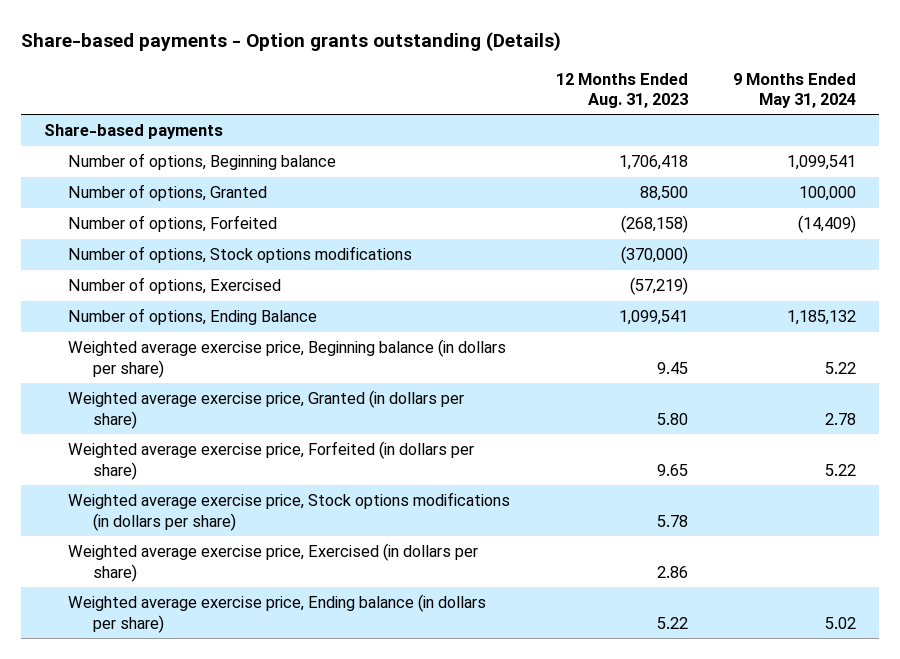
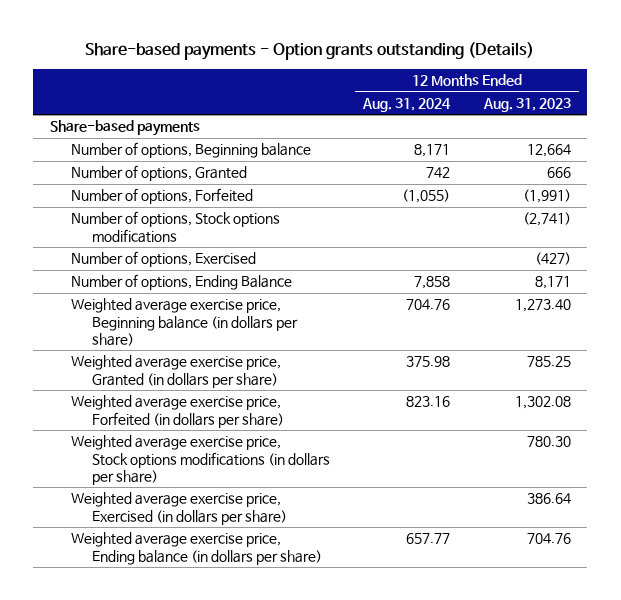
- | 12 Months Ended Aug. 31, 2023 | 9 Months Ended May 31, 2024
+ | 12 Months Ended Aug. 31, 2024 | 12 Months Ended Aug. 31, 2023
- Number of options, Beginning balance | 1,706,418 | 1,099,541
- Number of options, Granted | 88,500 | 100,000
- Number of options, Forfeited | (268,158) | (14,409)
- Number of options, Stock options modifications | (370,000) |
- Number of options, Exercised | (57,219) |
- Number of options, Ending Balance | 1,099,541 | 1,185,132
- Weighted average exercise price, Beginning balance (in dollars per share) | 9.45 | 5.22
- Weighted average exercise price, Granted (in dollars per share) | 5.80 | 2.78
- Weighted average exercise price, Forfeited (in dollars per share) | 9.65 | 5.22
- Weighted average exercise price, Stock options modifications (in dollars per share) | 5.78 |
- Weighted average exercise price, Exercised (in dollars per share) | 2.86 |
- Weighted average exercise price, Ending balance (in dollars per share) | 5.22 | 5.02
+ Number of options, Beginning balance | 8,171 | 12,664
+ Number of options, Granted | 742 | 666
+ Number of options, Forfeited | (1,055) | (1,991)
+ Number of options, Stock options modifications | | (2,741)
+ Number of options, Exercised | | (427)
+ Number of options, Ending Balance | 7,858 | 8,171
+ Weighted average exercise price, Beginning balance (in dollars per share) | 704.76 | 1,273.40
+ Weighted average exercise price, Granted (in dollars per share) | 375.98 | 785.25
+ Weighted average exercise price, Forfeited (in dollars per share) | 823.16 | 1,302.08
+ Weighted average exercise price, Stock options modifications (in dollars per share) | | 780.30
+ Weighted average exercise price, Exercised (in dollars per share) | | 386.64
+ Weighted average exercise price, Ending balance (in dollars per share) | 657.77 | 704.76

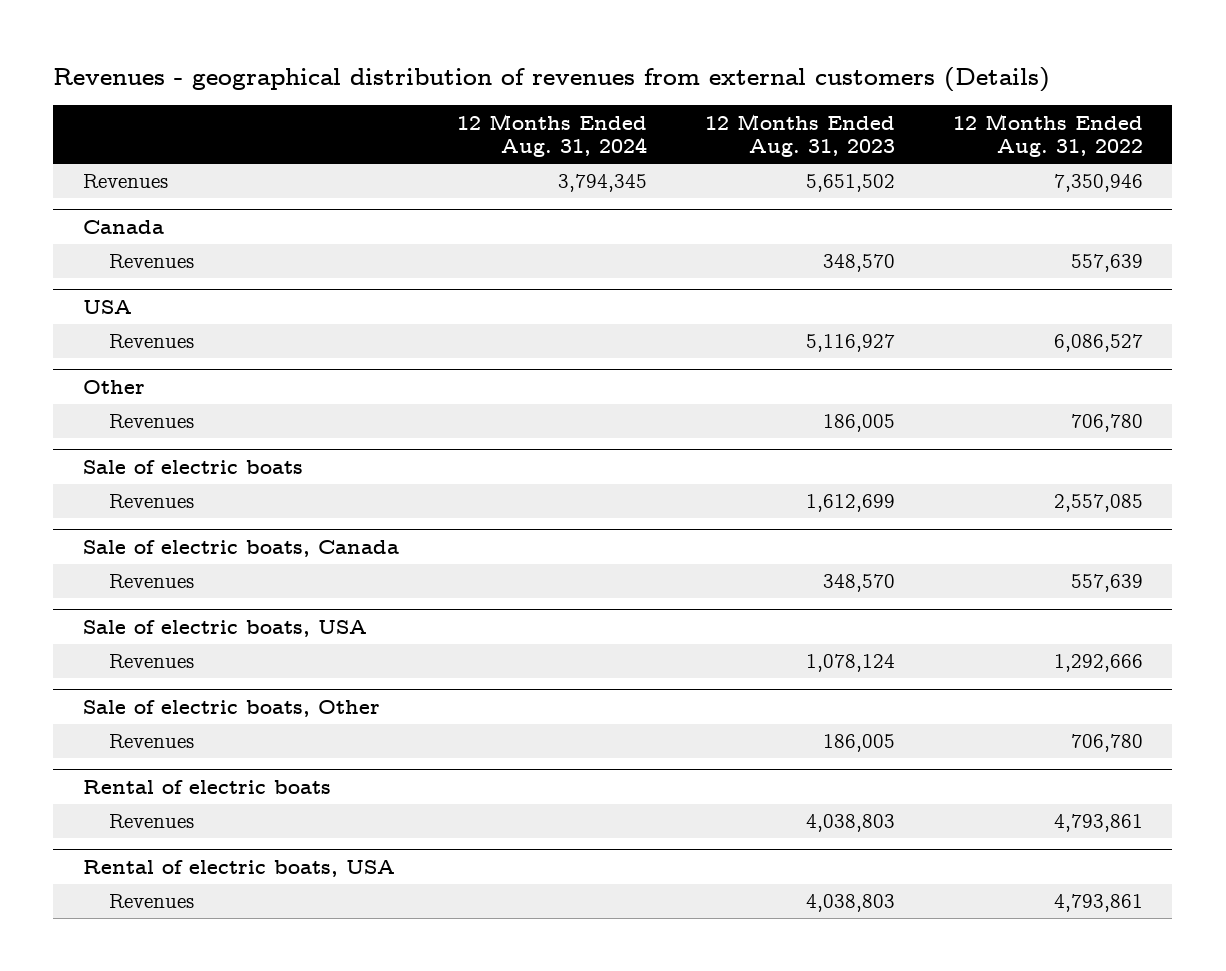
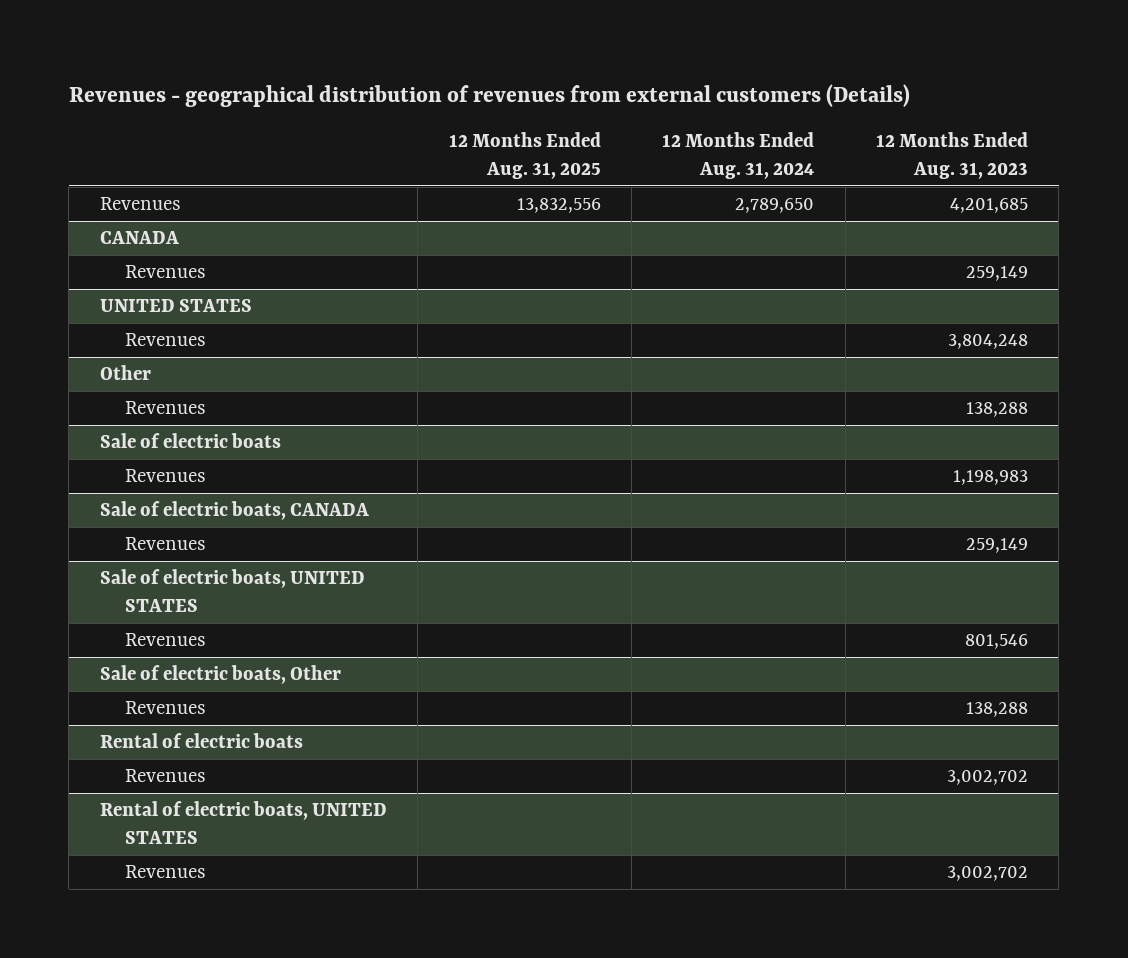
- | 12 Months Ended Aug. 31, 2024 | 12 Months Ended Aug. 31, 2023 | 12 Months Ended Aug. 31, 2022
+ | 12 Months Ended Aug. 31, 2025 | 12 Months Ended Aug. 31, 2024 | 12 Months Ended Aug. 31, 2023
- Revenues | 3,794,345 | 5,651,502 | 7,350,946
- Canada
- Revenues | | 348,570 | 557,639
- USA
- Revenues | | 5,116,927 | 6,086,527
+ Revenues | 13,832,556 | 2,789,650 | 4,201,685
+ CANADA
+ Revenues | | | 259,149
+ UNITED STATES
+ Revenues | | | 3,804,248
@ Other
- Revenues | | 186,005 | 706,780
+ Revenues | | | 138,288
@ Sale of electric boats
- Revenues | | 1,612,699 | 2,557,085
- Sale of electric boats, Canada
- Revenues | | 348,570 | 557,639
- Sale of electric boats, USA
- Revenues | | 1,078,124 | 1,292,666
@ Sale of electric boats
+ Revenues | | | 1,198,983
+ Sale of electric boats, CANADA
+ Revenues | | | 259,149
+ Sale of electric boats, UNITED STATES
+ Revenues | | | 801,546
@ Sale of electric boats, Other
- Revenues | | 186,005 | 706,780
+ Revenues | | | 138,288
@ Rental of electric boats
- Revenues | | 4,038,803 | 4,793,861
- Rental of electric boats, USA
- Revenues | | 4,038,803 | 4,793,861
@ Rental of electric boats
+ Revenues | | | 3,002,702
+ Rental of electric boats, UNITED STATES
+ Revenues | | | 3,002,702

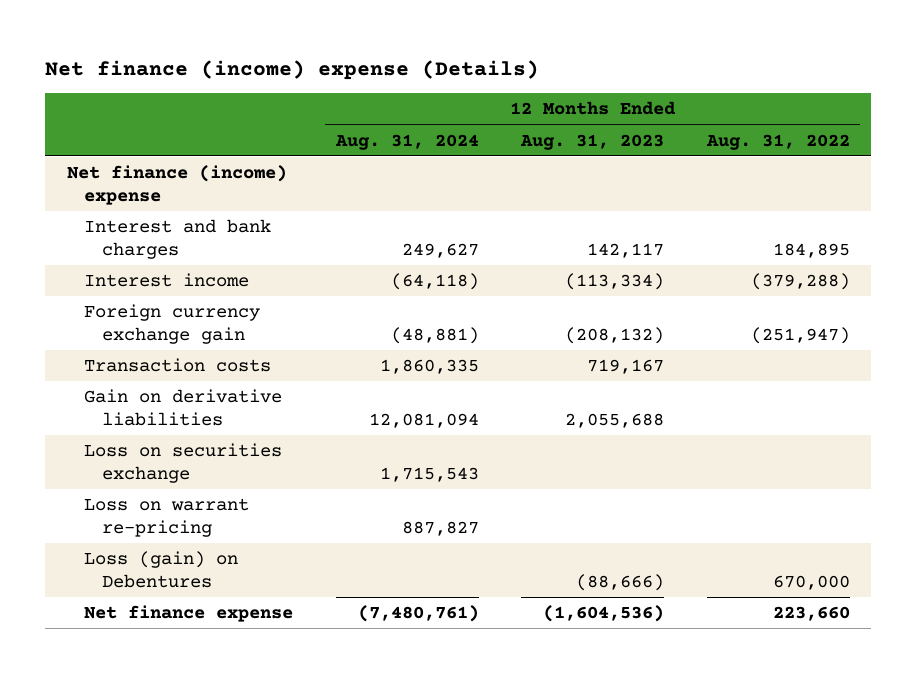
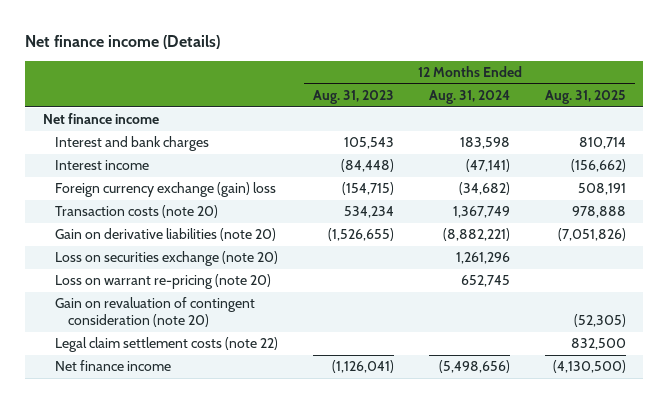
- Net finance (income) expense (Details)
+ Net finance income (Details)
- | 12 Months Ended Aug. 31, 2024 | 12 Months Ended Aug. 31, 2023 | 12 Months Ended Aug. 31, 2022
+ | 12 Months Ended Aug. 31, 2023 | 12 Months Ended Aug. 31, 2024 | 12 Months Ended Aug. 31, 2025
- Net finance (income) expense
- Interest and bank charges | 249,627 | 142,117 | 184,895
- Interest income | (64,118) | (113,334) | (379,288)
- Foreign currency exchange gain | (48,881) | (208,132) | (251,947)
- Transaction costs | 1,860,335 | 719,167 |
- Gain on derivative liabilities | 12,081,094 | 2,055,688 |
- Loss on securities exchange | 1,715,543 | |
- Loss on warrant re-pricing | 887,827 | |
- Loss (gain) on Debentures | | (88,666) | 670,000
- Net finance expense | (7,480,761) | (1,604,536) | 223,660
+ Net finance income
+ Interest and bank charges | 105,543 | 183,598 | 810,714
+ Interest income | (84,448) | (47,141) | (156,662)
+ Foreign currency exchange (gain) loss | (154,715) | (34,682) | 508,191
+ Transaction costs (note 20) | 534,234 | 1,367,749 | 978,888
+ Gain on derivative liabilities (note 20) | (1,526,655) | (8,882,221) | (7,051,826)
+ Loss on securities exchange (note 20) | | 1,261,296 |
+ Loss on warrant re-pricing (note 20) | | 652,745 |
+ Gain on revaluation of contingent consideration (note 20) | | | (52,305)
+ Legal claim settlement costs (note 22) | | | 832,500
+ Net finance income | (1,126,041) | (5,498,656) | (4,130,500)

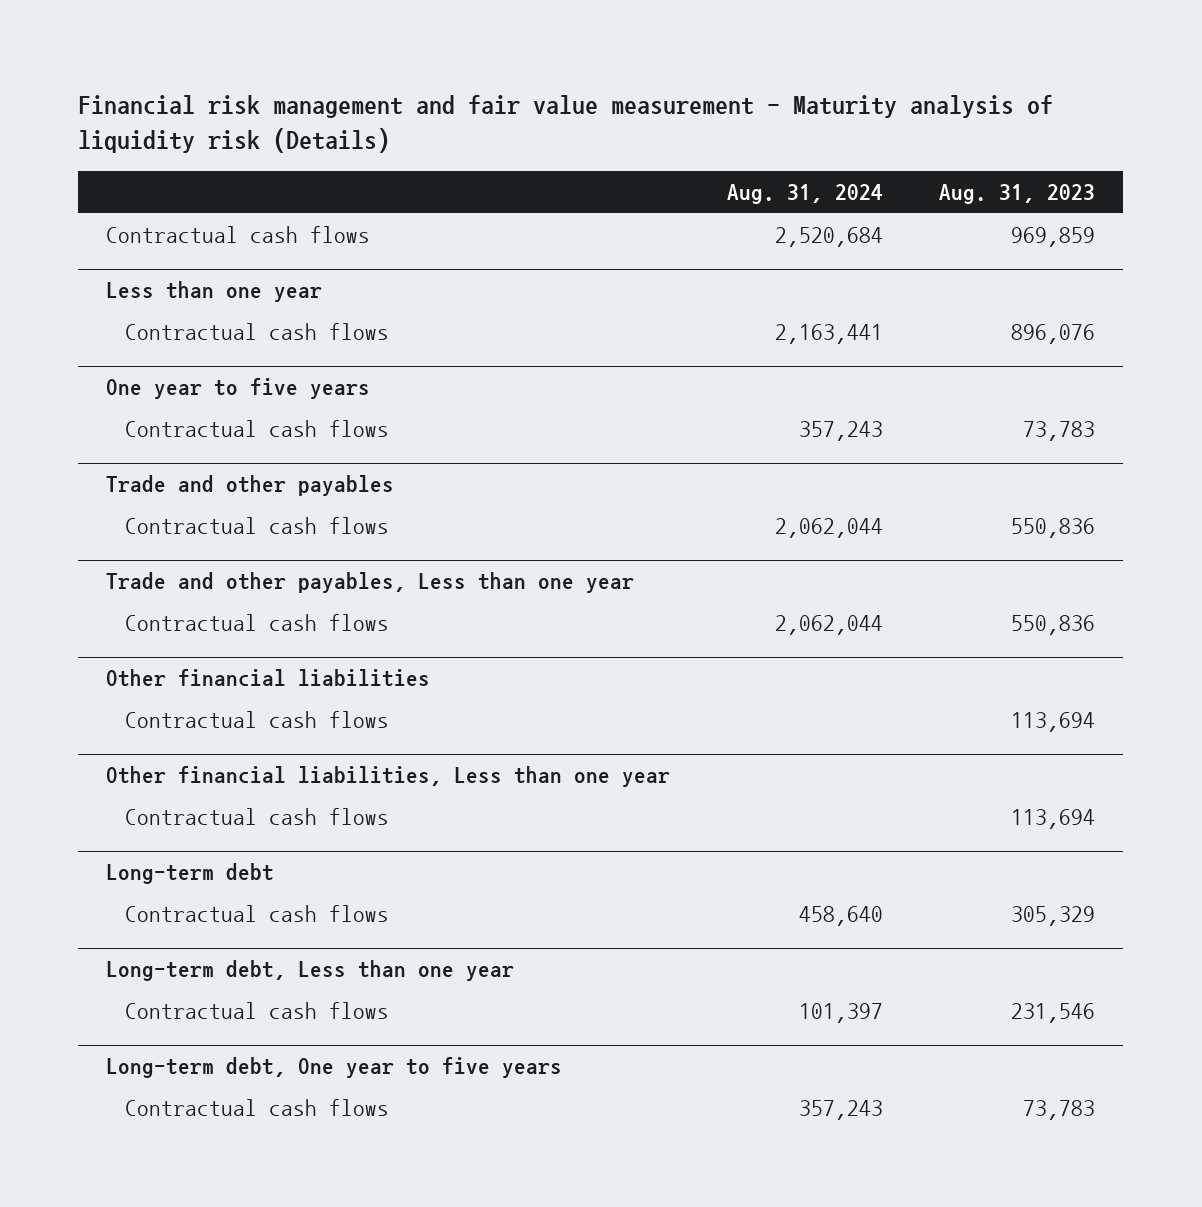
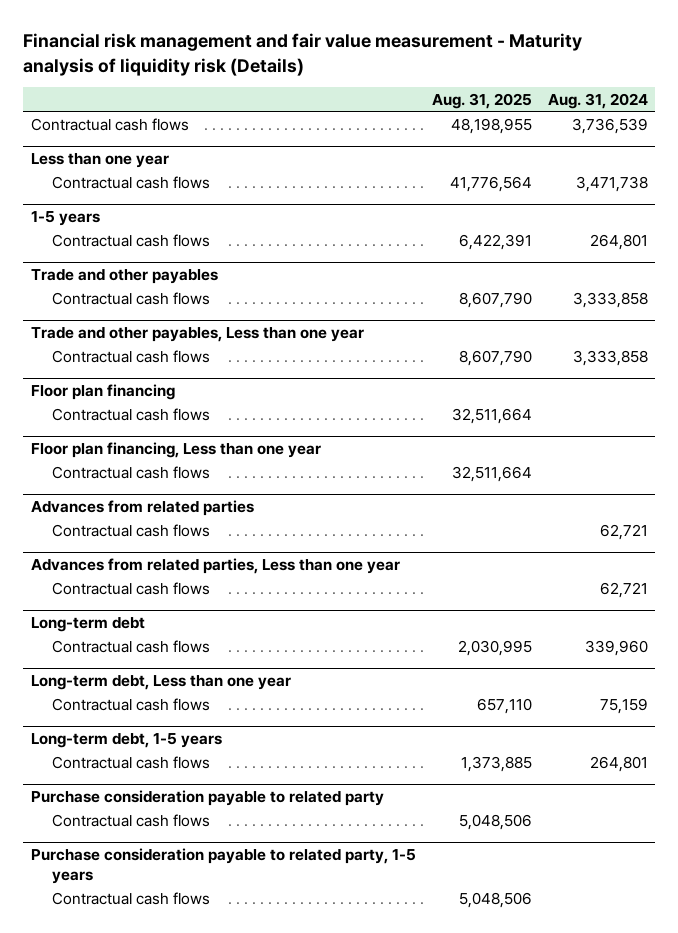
- | Aug. 31, 2024 | Aug. 31, 2023
+ | Aug. 31, 2025 | Aug. 31, 2024
- Contractual cash flows | 2,520,684 | 969,859
+ Contractual cash flows | 48,198,955 | 3,736,539
@ Less than one year
- Contractual cash flows | 2,163,441 | 896,076
- One year to five years
- Contractual cash flows | 357,243 | 73,783
@ Less than one year
+ Contractual cash flows | 41,776,564 | 3,471,738
+ 1-5 years
+ Contractual cash flows | 6,422,391 | 264,801
@ Trade and other payables
- Contractual cash flows | 2,062,044 | 550,836
+ Contractual cash flows | 8,607,790 | 3,333,858
@ Trade and other payables, Less than one year
- Contractual cash flows | 2,062,044 | 550,836
- Other financial liabilities
@ Trade and other payables, Less than one year
+ Contractual cash flows | 8,607,790 | 3,333,858
+ Floor plan financing
- Other financial liabilities, Less than one year
+ Floor plan financing, Less than one year
+ Advances from related parties
+ Contractual cash flows | | 62,721
+ Advances from related parties, Less than one year
+ Contractual cash flows | | 62,721
@ Long-term debt
- Contractual cash flows | 458,640 | 305,329
+ Contractual cash flows | 2,030,995 | 339,960
@ Long-term debt, Less than one year
- Contractual cash flows | 101,397 | 231,546
- Long-term debt, One year to five years
- Contractual cash flows | 357,243 | 73,783
@ Long-term debt, Less than one year
+ Contractual cash flows | 657,110 | 75,159
+ Long-term debt, 1-5 years
+ Contractual cash flows | 1,373,885 | 264,801
+ Purchase consideration payable to related party
+ Contractual cash flows | 5,048,506 |
+ Purchase consideration payable to related party, 1-5 years
+ Contractual cash flows | 5,048,506 |

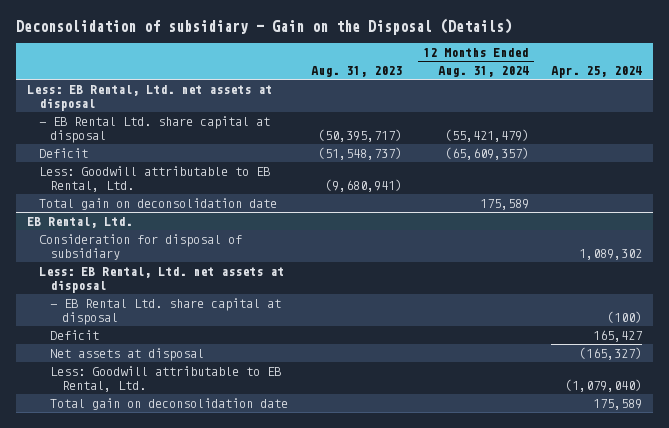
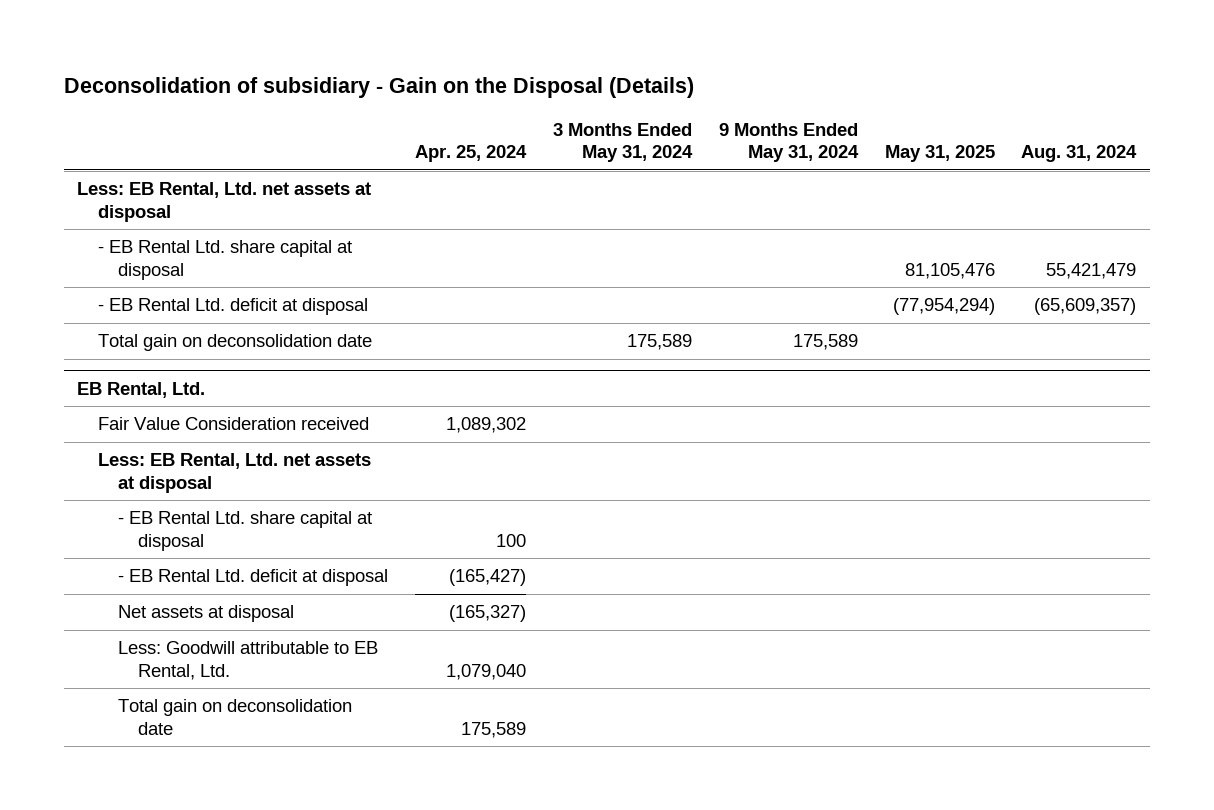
- | Aug. 31, 2023 | 12 Months Ended Aug. 31, 2024 | Apr. 25, 2024
+ | Apr. 25, 2024 | 3 Months Ended May 31, 2024 | 9 Months Ended May 31, 2024 | May 31, 2025 | Aug. 31, 2024
- Deficit | (51,548,737) | (65,609,357) |
- Less: Goodwill attributable to EB Rental, Ltd. | (9,680,941) | |
+ - EB Rental Ltd. deficit at disposal | | | | (77,954,294) | (65,609,357)
@ EB Rental, Ltd.
- Consideration for disposal of subsidiary | | | 1,089,302
+ Fair Value Consideration received | 1,089,302 | | | |
- - EB Rental Ltd. share capital at disposal | | | (100)
- Deficit | | | 165,427
+ - EB Rental Ltd. share capital at disposal | 100 | | | |
+ - EB Rental Ltd. deficit at disposal | (165,427) | | | |
- Less: Goodwill attributable to EB Rental, Ltd. | | | (1,079,040)
+ Less: Goodwill attributable to EB Rental, Ltd. | 1,079,040 | | | |

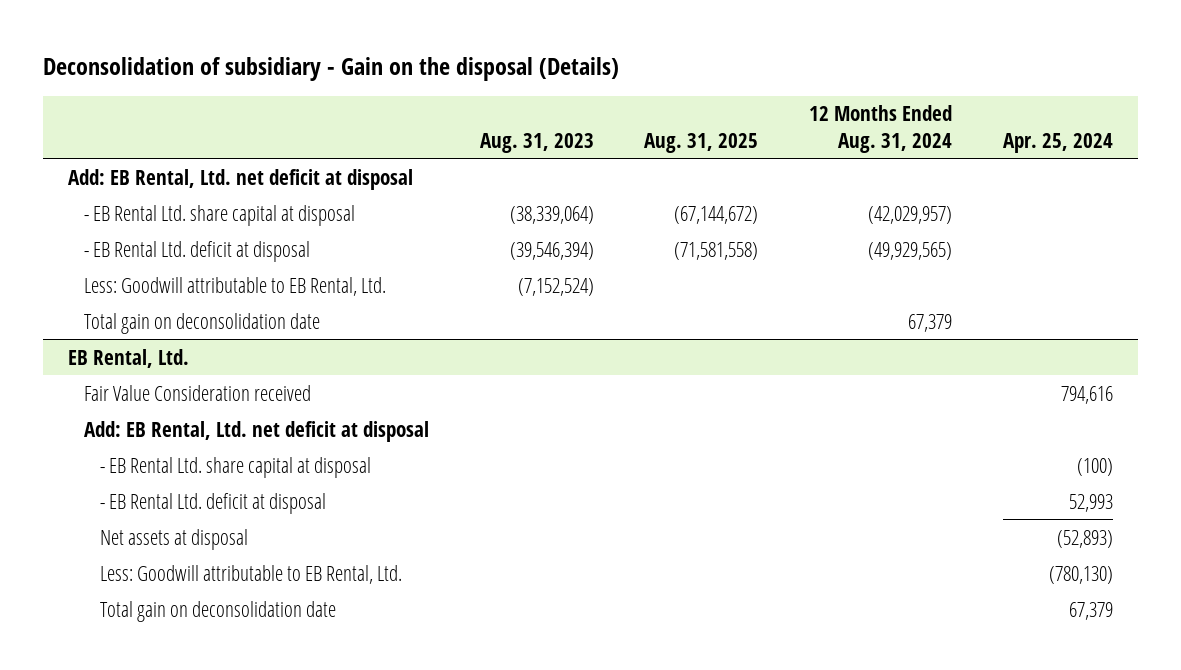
- Deconsolidation of subsidiary - Gain on the Disposal (Details)
+ Deconsolidation of subsidiary - Gain on the disposal (Details)
- | Apr. 25, 2024 | 3 Months Ended May 31, 2024 | 9 Months Ended May 31, 2024 | May 31, 2025 | Aug. 31, 2024
+ | Aug. 31, 2023 | Aug. 31, 2025 | 12 Months Ended Aug. 31, 2024 | Apr. 25, 2024
- Less: EB Rental, Ltd. net assets at disposal
+ Add: EB Rental, Ltd. net deficit at disposal
+ Less: Goodwill attributable to EB Rental, Ltd. | (7,152,524) | | |
@ EB Rental, Ltd.
- Fair Value Consideration received | 1,089,302 | | | |
- Less: EB Rental, Ltd. net assets at disposal
- - EB Rental Ltd. share capital at disposal | 100 | | | |
- - EB Rental Ltd. deficit at disposal | (165,427) | | | |
- Net assets at disposal | (165,327) | | | |
- Less: Goodwill attributable to EB Rental, Ltd. | 1,079,040 | | | |
- Total gain on deconsolidation date | 175,589 | | | |
+ Fair Value Consideration received | | | | 794,616
+ Add: EB Rental, Ltd. net deficit at disposal
+ - EB Rental Ltd. share capital at disposal | | | | (100)
+ - EB Rental Ltd. deficit at disposal | | | | 52,993
+ Net assets at disposal | | | | (52,893)
+ Less: Goodwill attributable to EB Rental, Ltd. | | | | (780,130)
+ Total gain on deconsolidation date | | | | 67,379

